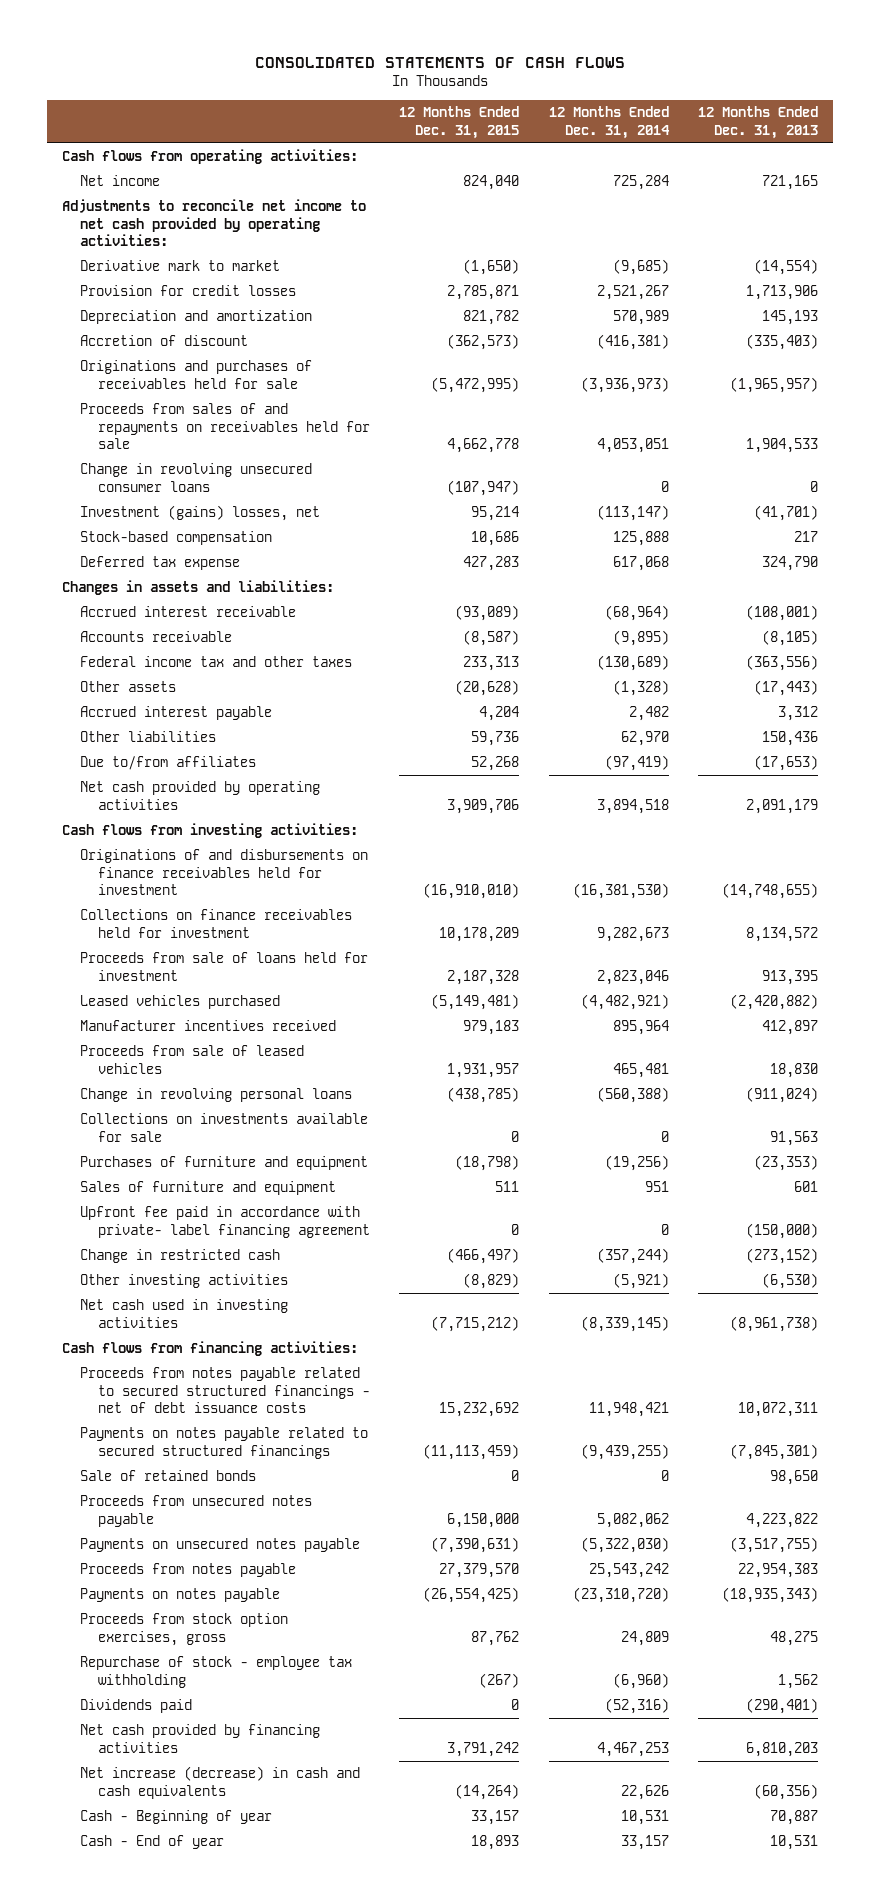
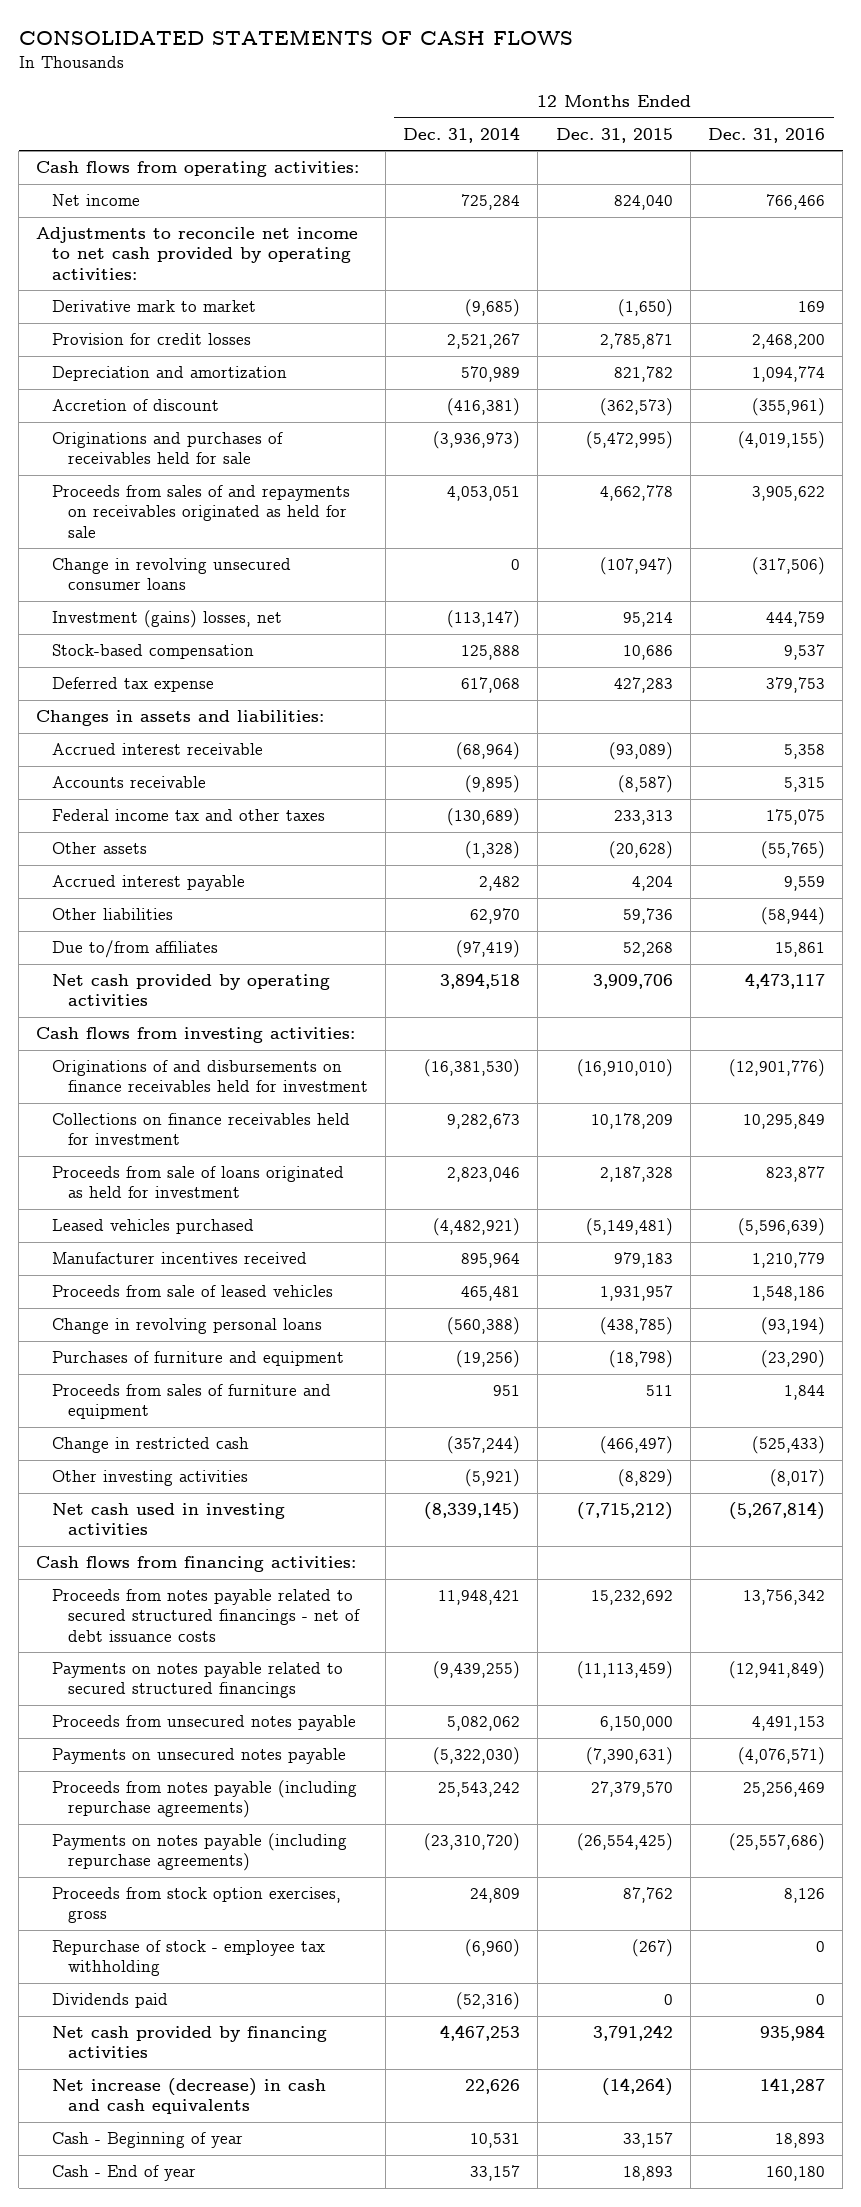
- | 12 Months Ended Dec. 31, 2015 | 12 Months Ended Dec. 31, 2014 | 12 Months Ended Dec. 31, 2013
+ | 12 Months Ended Dec. 31, 2014 | 12 Months Ended Dec. 31, 2015 | 12 Months Ended Dec. 31, 2016
- Proceeds from sales of and repayments on receivables held for sale | 4,662,778 | 4,053,051 | 1,904,533
+ Proceeds from sales of and repayments on receivables originated as held for sale | 4,053,051 | 4,662,778 | 3,905,622
- Proceeds from sale of loans held for investment | 2,187,328 | 2,823,046 | 913,395
+ Proceeds from sale of loans originated as held for investment | 2,823,046 | 2,187,328 | 823,877
- Collections on investments available for sale | 0 | 0 | 91,563
- Sales of furniture and equipment | 511 | 951 | 601
- Upfront fee paid in accordance with private- label financing agreement | 0 | 0 | (150,000)
+ Proceeds from sales of furniture and equipment | 951 | 511 | 1,844
- Sale of retained bonds | 0 | 0 | 98,650
- Proceeds from notes payable | 27,379,570 | 25,543,242 | 22,954,383
- Payments on notes payable | (26,554,425) | (23,310,720) | (18,935,343)
+ Proceeds from notes payable (including repurchase agreements) | 25,543,242 | 27,379,570 | 25,256,469
+ Payments on notes payable (including repurchase agreements) | (23,310,720) | (26,554,425) | (25,557,686)

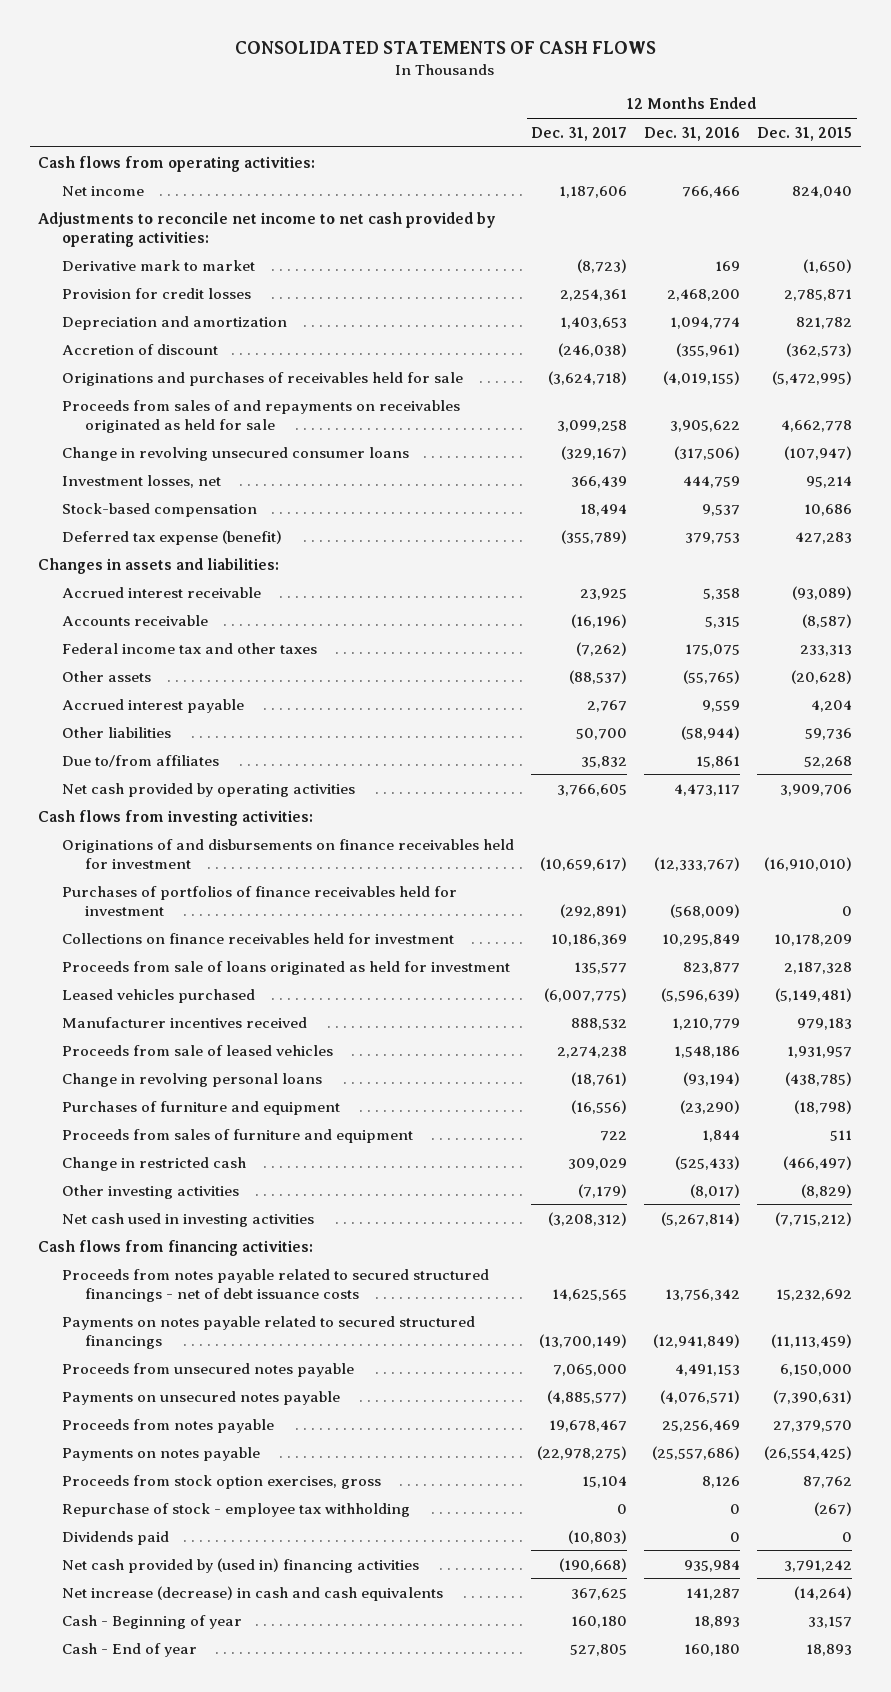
- | 12 Months Ended Dec. 31, 2014 | 12 Months Ended Dec. 31, 2015 | 12 Months Ended Dec. 31, 2016
+ | 12 Months Ended Dec. 31, 2017 | 12 Months Ended Dec. 31, 2016 | 12 Months Ended Dec. 31, 2015
- Investment (gains) losses, net | (113,147) | 95,214 | 444,759
+ Investment losses, net | 366,439 | 444,759 | 95,214
- Deferred tax expense | 617,068 | 427,283 | 379,753
+ Deferred tax expense (benefit) | (355,789) | 379,753 | 427,283
- Originations of and disbursements on finance receivables held for investment | (16,381,530) | (16,910,010) | (12,901,776)
+ Originations of and disbursements on finance receivables held for investment | (10,659,617) | (12,333,767) | (16,910,010)
+ Purchases of portfolios of finance receivables held for investment | (292,891) | (568,009) | 0
- Proceeds from notes payable (including repurchase agreements) | 25,543,242 | 27,379,570 | 25,256,469
- Payments on notes payable (including repurchase agreements) | (23,310,720) | (26,554,425) | (25,557,686)
+ Proceeds from notes payable | 19,678,467 | 25,256,469 | 27,379,570
+ Payments on notes payable | (22,978,275) | (25,557,686) | (26,554,425)
- Net cash provided by financing activities | 4,467,253 | 3,791,242 | 935,984
+ Net cash provided by (used in) financing activities | (190,668) | 935,984 | 3,791,242

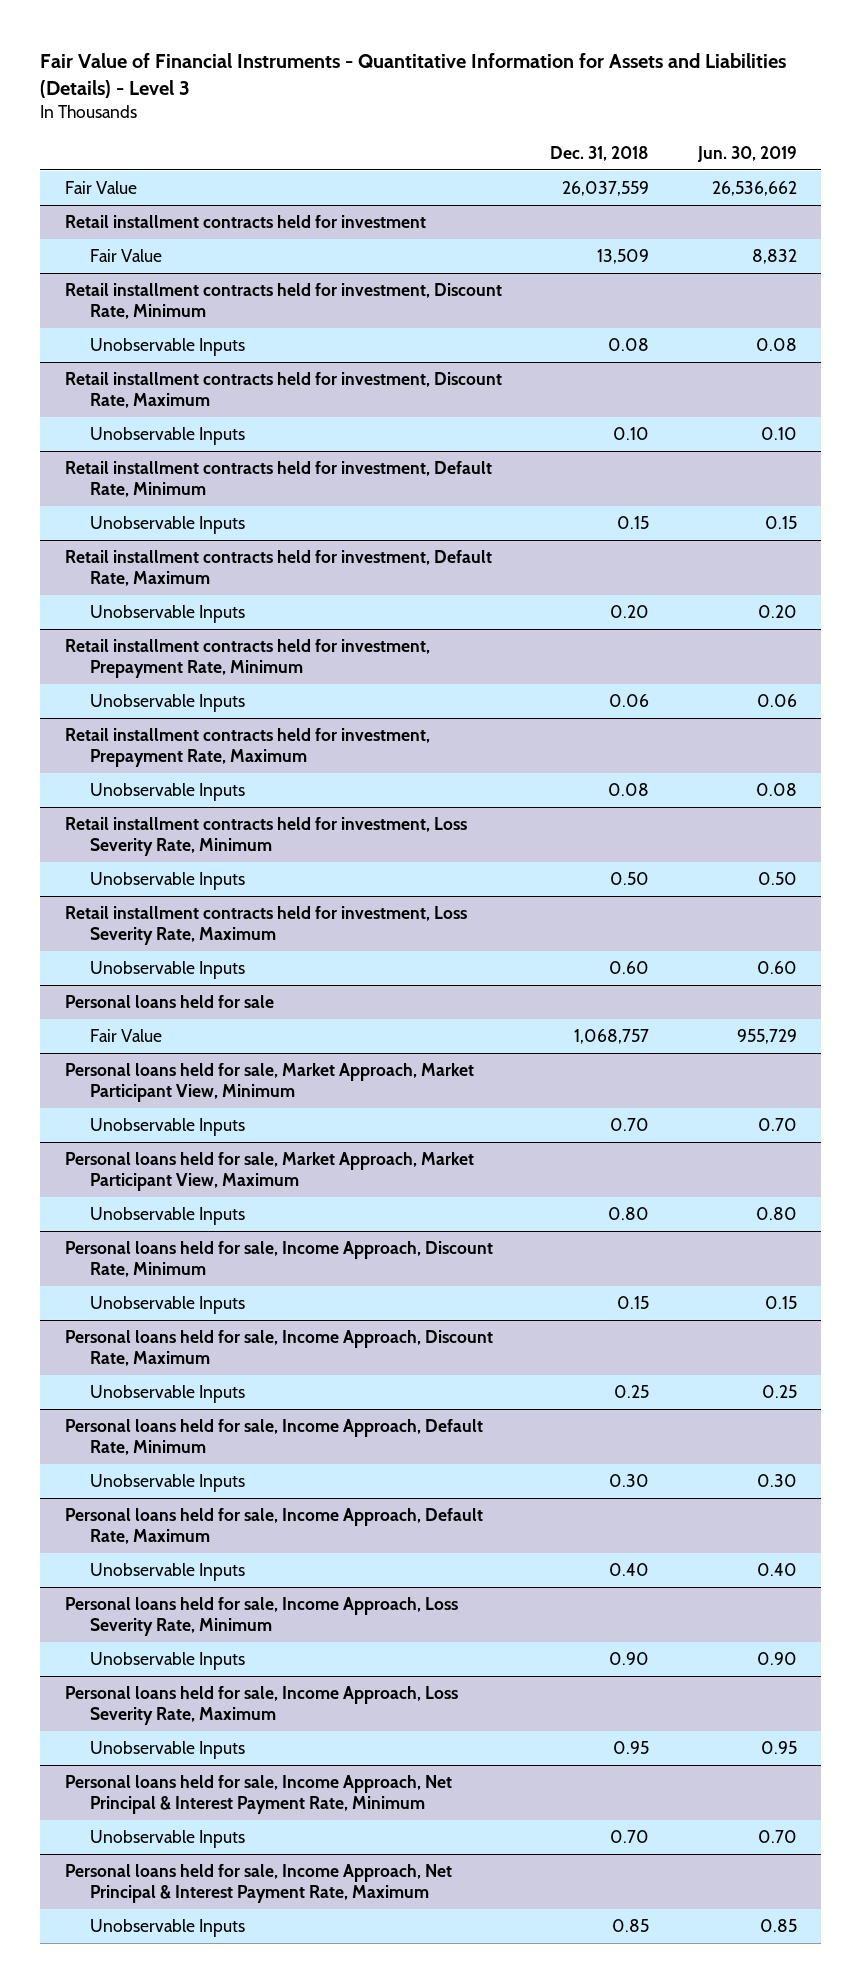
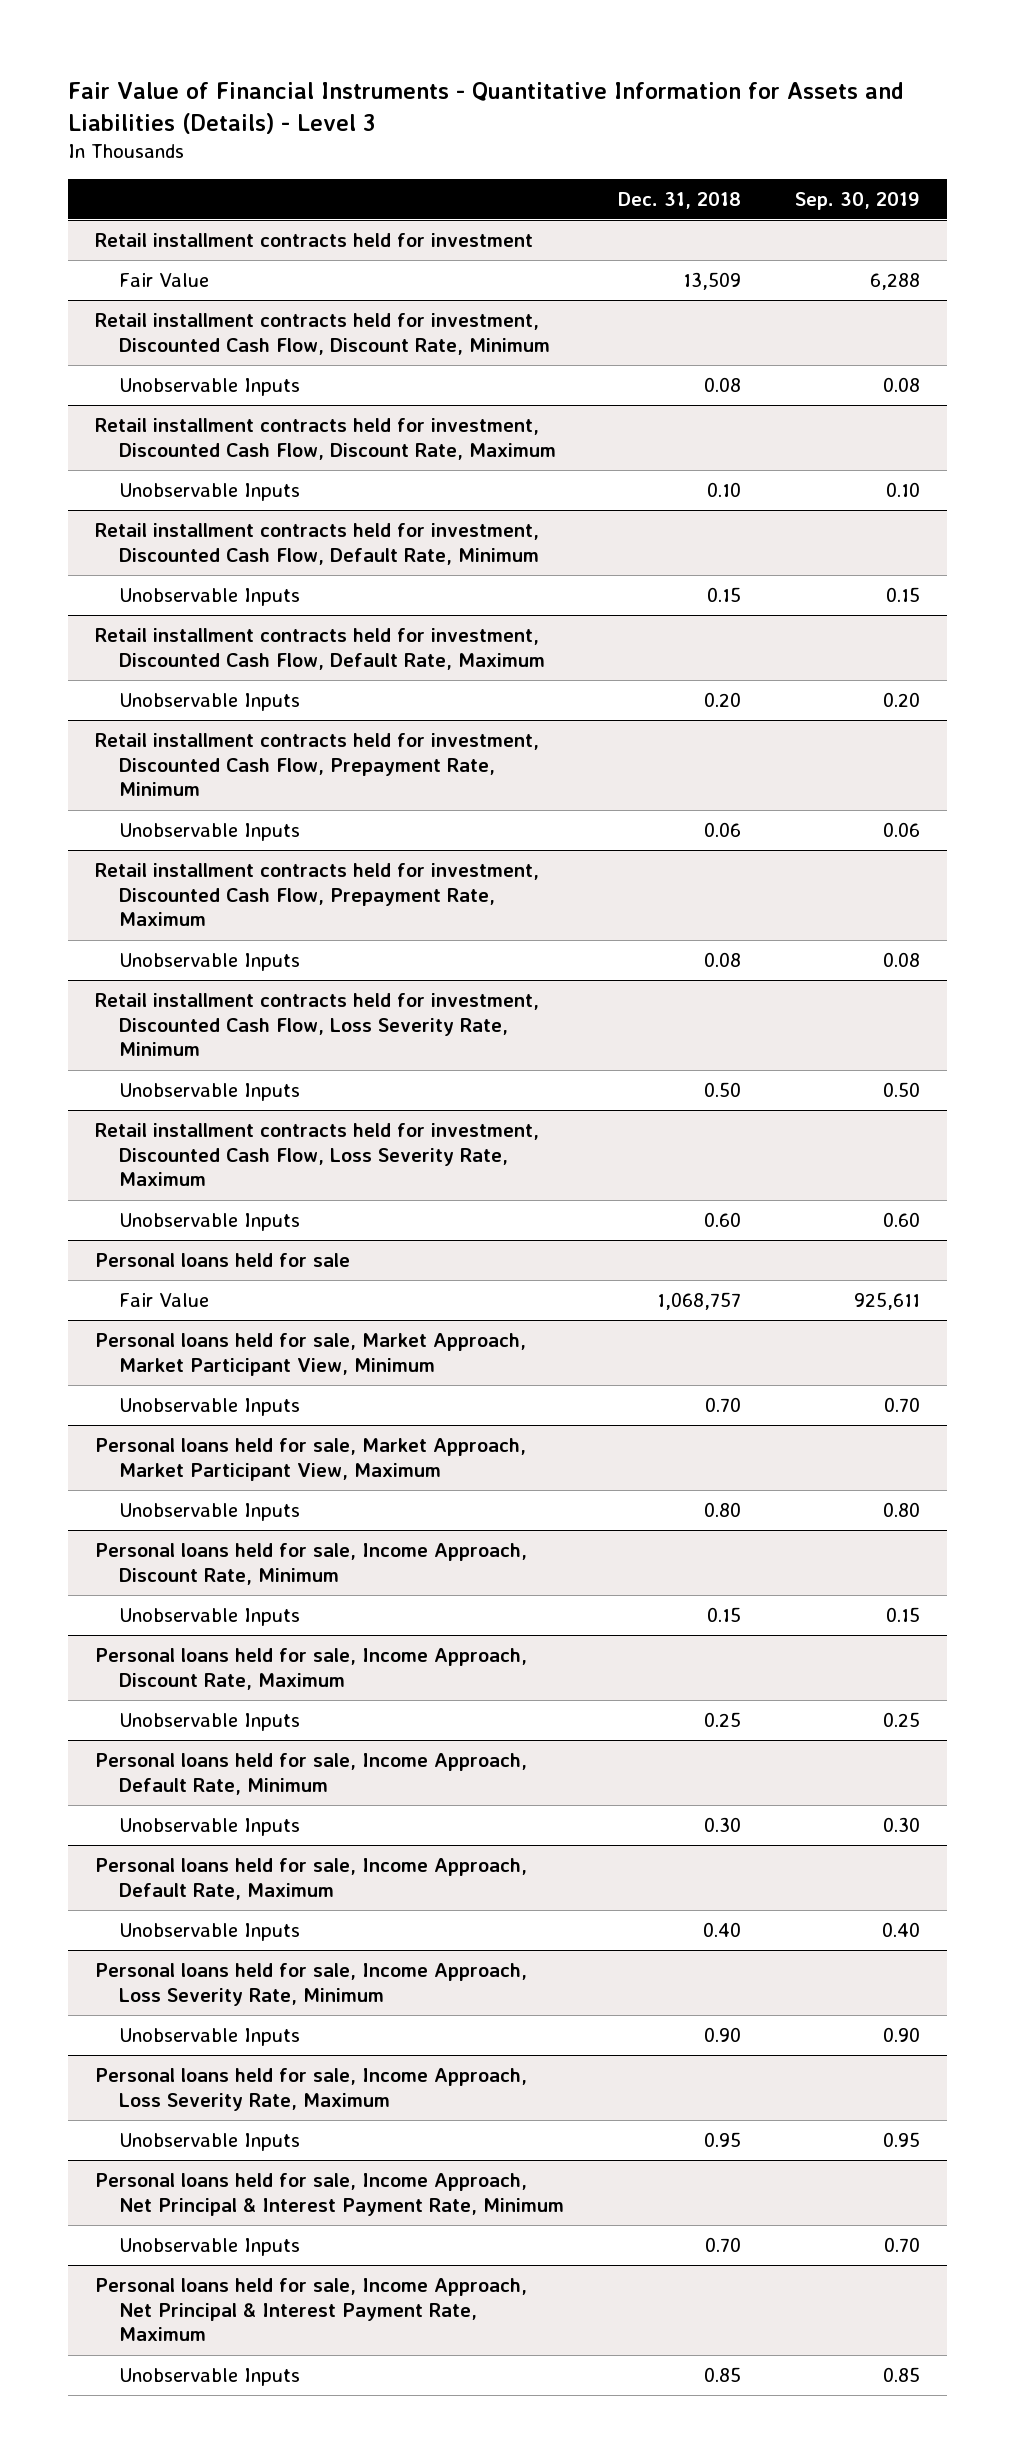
- | Dec. 31, 2018 | Jun. 30, 2019
+ | Dec. 31, 2018 | Sep. 30, 2019
- Fair Value | 26,037,559 | 26,536,662
- Retail installment contracts held for investment, Discount Rate, Minimum
+ Retail installment contracts held for investment, Discounted Cash Flow, Discount Rate, Minimum
- Retail installment contracts held for investment, Discount Rate, Maximum
+ Retail installment contracts held for investment, Discounted Cash Flow, Discount Rate, Maximum
- Retail installment contracts held for investment, Default Rate, Minimum
+ Retail installment contracts held for investment, Discounted Cash Flow, Default Rate, Minimum
- Retail installment contracts held for investment, Default Rate, Maximum
+ Retail installment contracts held for investment, Discounted Cash Flow, Default Rate, Maximum
- Retail installment contracts held for investment, Prepayment Rate, Minimum
+ Retail installment contracts held for investment, Discounted Cash Flow, Prepayment Rate, Minimum
- Retail installment contracts held for investment, Prepayment Rate, Maximum
+ Retail installment contracts held for investment, Discounted Cash Flow, Prepayment Rate, Maximum
- Retail installment contracts held for investment, Loss Severity Rate, Minimum
+ Retail installment contracts held for investment, Discounted Cash Flow, Loss Severity Rate, Minimum
- Retail installment contracts held for investment, Loss Severity Rate, Maximum
+ Retail installment contracts held for investment, Discounted Cash Flow, Loss Severity Rate, Maximum

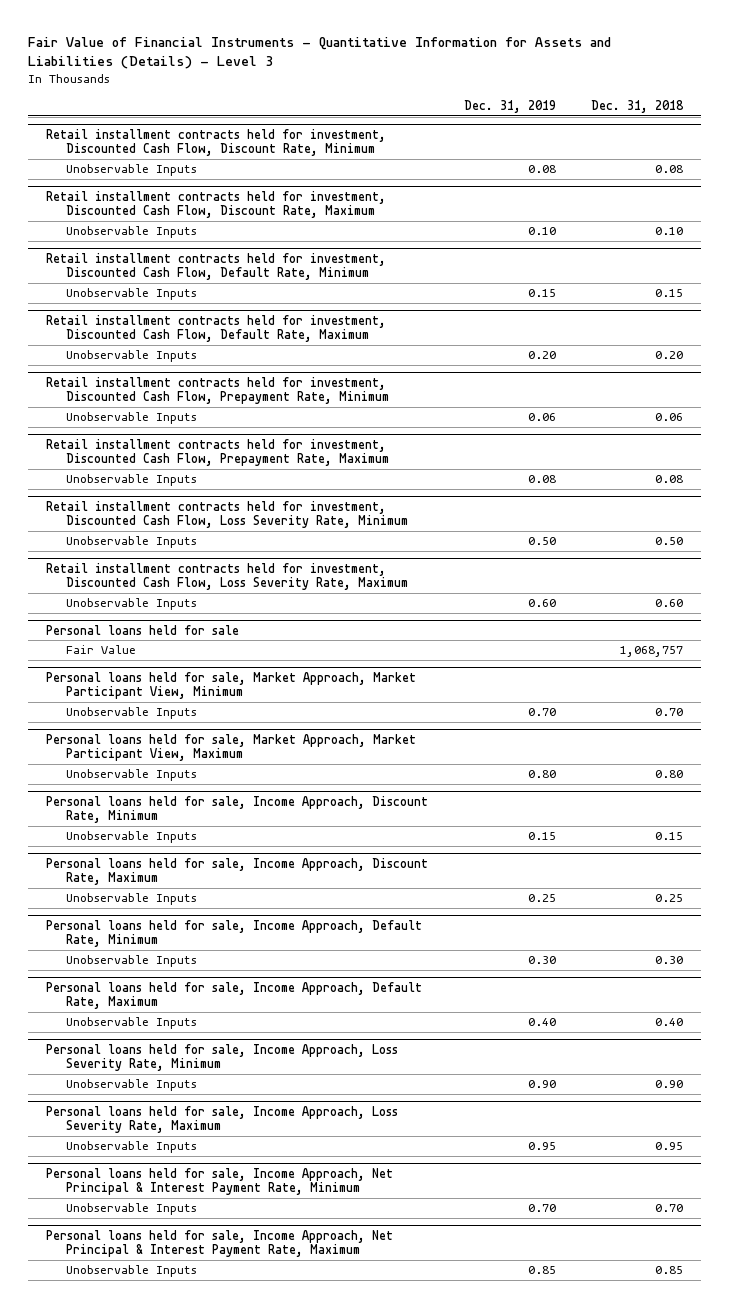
- | Dec. 31, 2018 | Sep. 30, 2019
+ | Dec. 31, 2019 | Dec. 31, 2018
- Retail installment contracts held for investment
- Fair Value | 13,509 | 6,288

